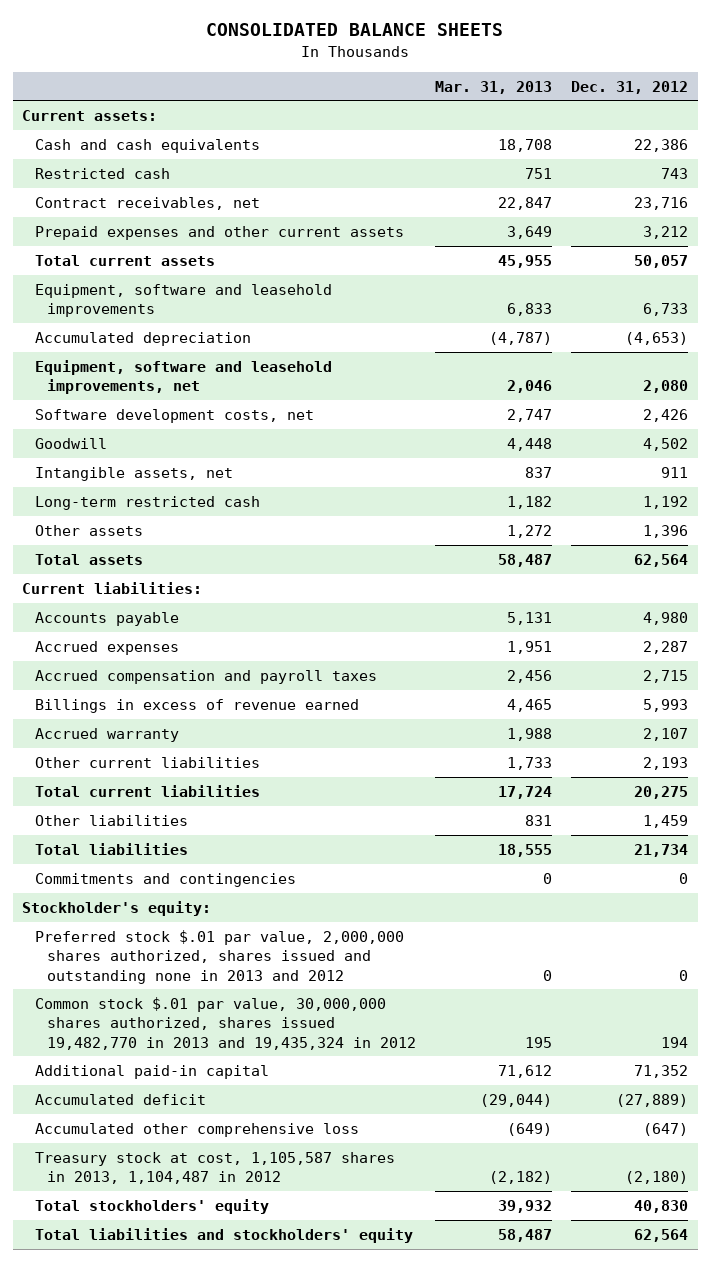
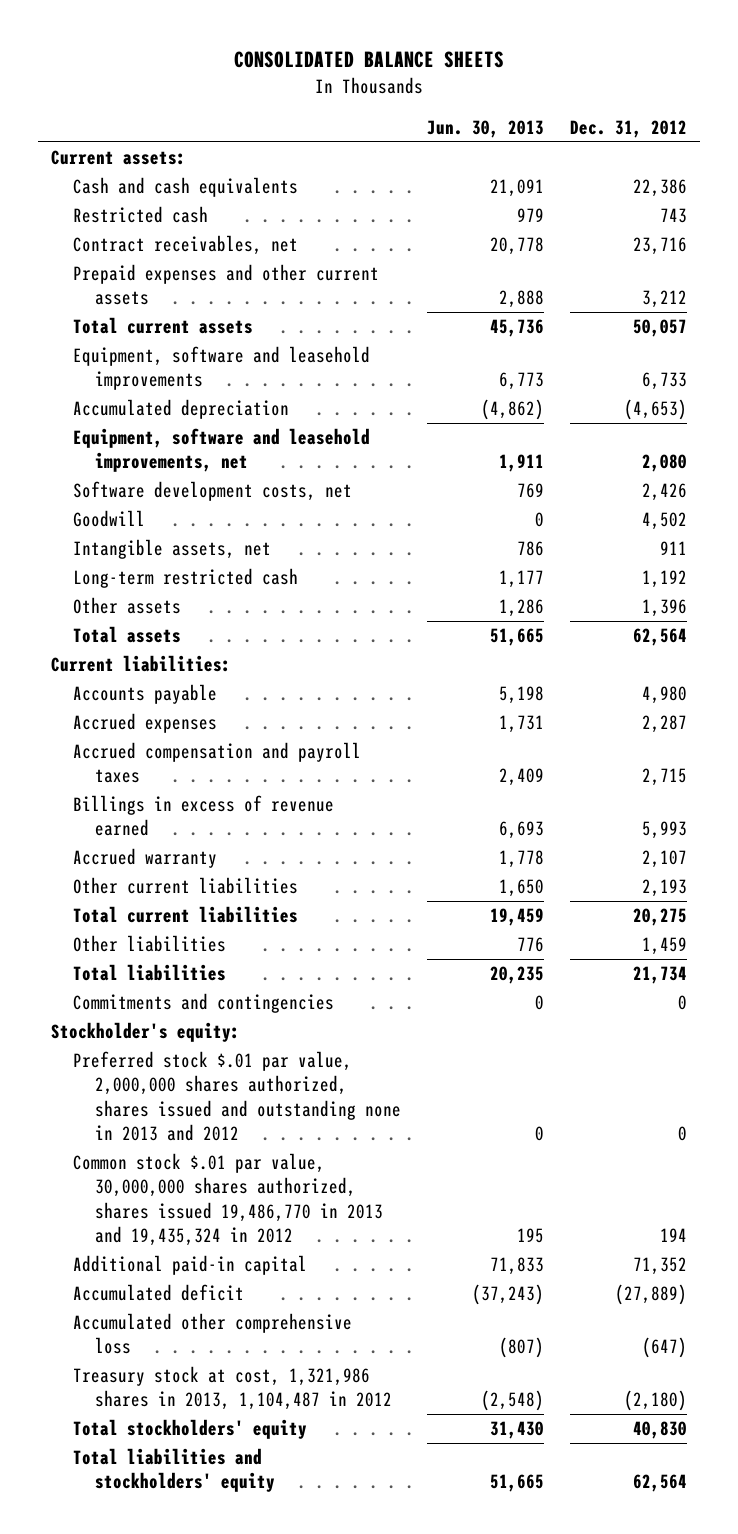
- | Mar. 31, 2013 | Dec. 31, 2012
+ | Jun. 30, 2013 | Dec. 31, 2012
- Common stock $.01 par value, 30,000,000 shares authorized, shares issued 19,482,770 in 2013 and 19,435,324 in 2012 | 195 | 194
+ Common stock $.01 par value, 30,000,000 shares authorized, shares issued 19,486,770 in 2013 and 19,435,324 in 2012 | 195 | 194
- Treasury stock at cost, 1,105,587 shares in 2013, 1,104,487 in 2012 | (2,182) | (2,180)
+ Treasury stock at cost, 1,321,986 shares in 2013, 1,104,487 in 2012 | (2,548) | (2,180)

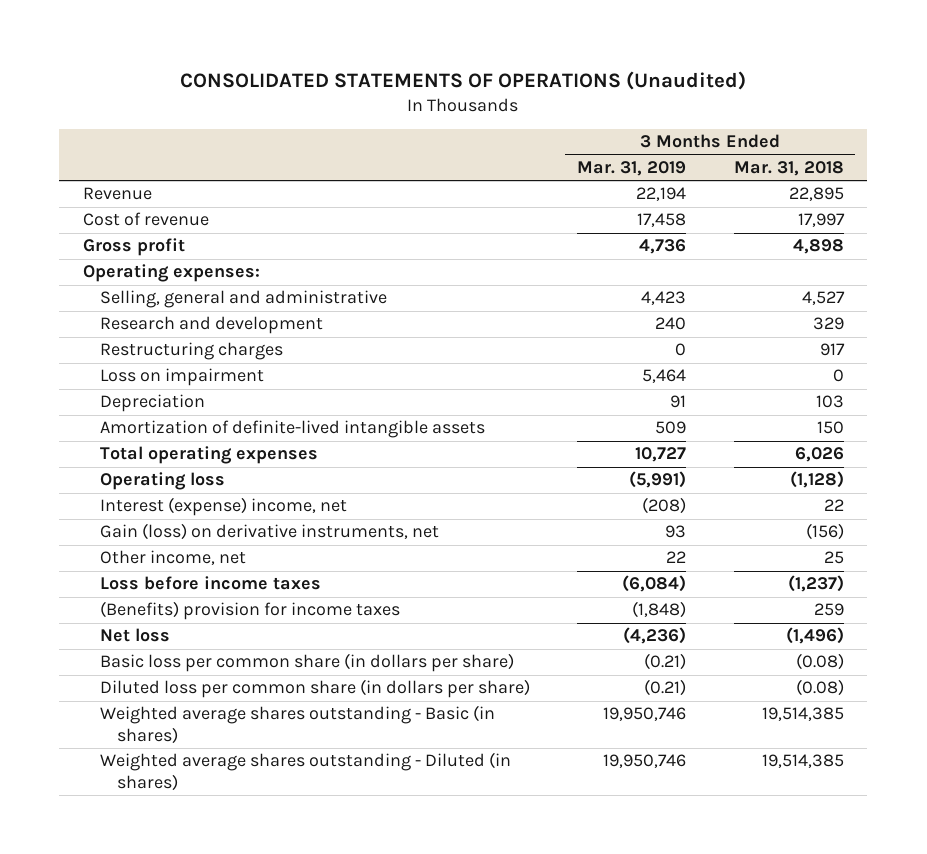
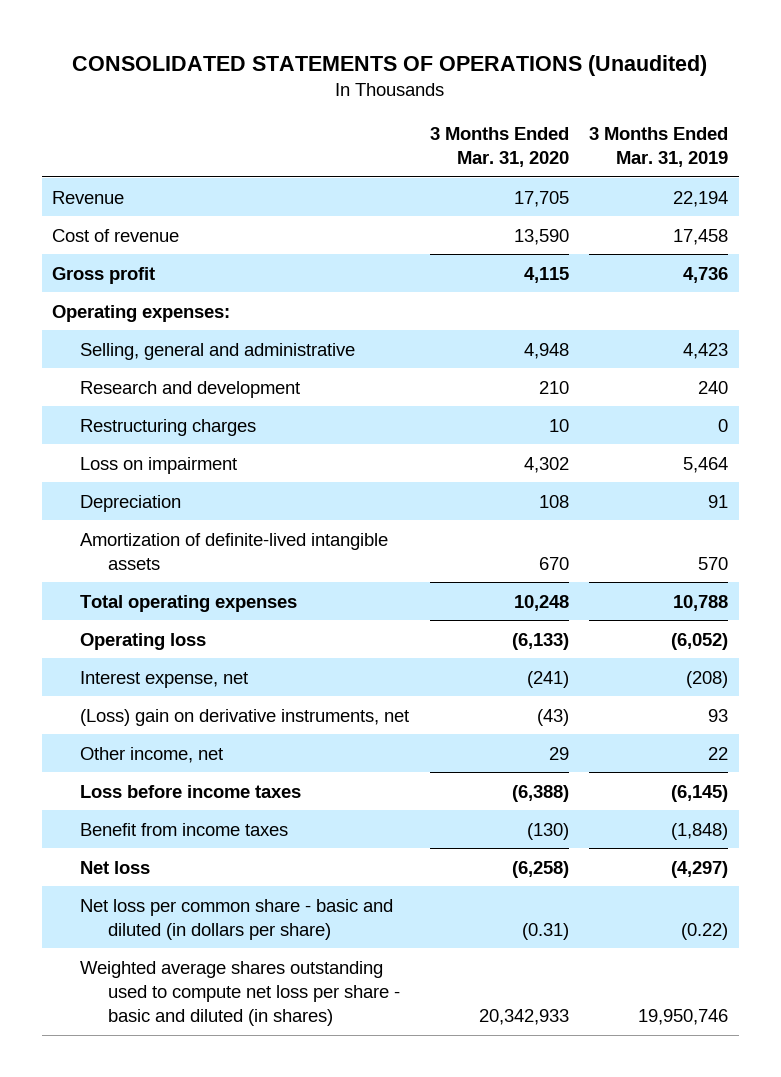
- | 3 Months Ended Mar. 31, 2019 | 3 Months Ended Mar. 31, 2018
+ | 3 Months Ended Mar. 31, 2020 | 3 Months Ended Mar. 31, 2019
- Amortization of definite-lived intangible assets | 509 | 150
- Total operating expenses | 10,727 | 6,026
- Operating loss | (5,991) | (1,128)
- Interest (expense) income, net | (208) | 22
- Gain (loss) on derivative instruments, net | 93 | (156)
+ Amortization of definite-lived intangible assets | 670 | 570
+ Total operating expenses | 10,248 | 10,788
+ Operating loss | (6,133) | (6,052)
+ Interest expense, net | (241) | (208)
+ (Loss) gain on derivative instruments, net | (43) | 93
- Loss before income taxes | (6,084) | (1,237)
- (Benefits) provision for income taxes | (1,848) | 259
- Net loss | (4,236) | (1,496)
- Basic loss per common share (in dollars per share) | (0.21) | (0.08)
- Diluted loss per common share (in dollars per share) | (0.21) | (0.08)
- Weighted average shares outstanding - Basic (in shares) | 19,950,746 | 19,514,385
- Weighted average shares outstanding - Diluted (in shares) | 19,950,746 | 19,514,385
+ Loss before income taxes | (6,388) | (6,145)
+ Benefit from income taxes | (130) | (1,848)
+ Net loss | (6,258) | (4,297)
+ Net loss per common share - basic and diluted (in dollars per share) | (0.31) | (0.22)
+ Weighted average shares outstanding used to compute net loss per share - basic and diluted (in shares) | 20,342,933 | 19,950,746

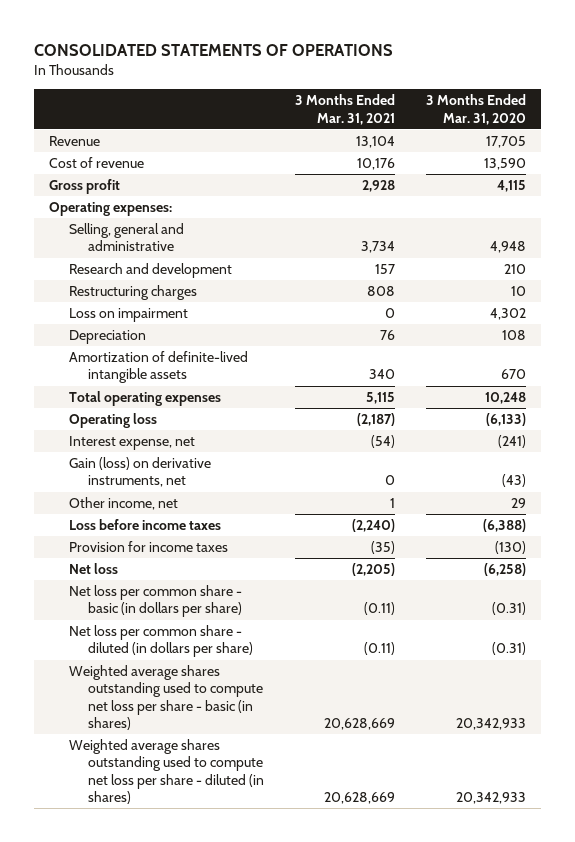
- CONSOLIDATED STATEMENTS OF OPERATIONS (Unaudited)
+ CONSOLIDATED STATEMENTS OF OPERATIONS
- | 3 Months Ended Mar. 31, 2020 | 3 Months Ended Mar. 31, 2019
+ | 3 Months Ended Mar. 31, 2021 | 3 Months Ended Mar. 31, 2020
- (Loss) gain on derivative instruments, net | (43) | 93
+ Gain (loss) on derivative instruments, net | 0 | (43)
- Benefit from income taxes | (130) | (1,848)
+ Provision for income taxes | (35) | (130)
- Net loss per common share - basic and diluted (in dollars per share) | (0.31) | (0.22)
- Weighted average shares outstanding used to compute net loss per share - basic and diluted (in shares) | 20,342,933 | 19,950,746
+ Net loss per common share - basic (in dollars per share) | (0.11) | (0.31)
+ Net loss per common share - diluted (in dollars per share) | (0.11) | (0.31)
+ Weighted average shares outstanding used to compute net loss per share - basic (in shares) | 20,628,669 | 20,342,933
+ Weighted average shares outstanding used to compute net loss per share - diluted (in shares) | 20,628,669 | 20,342,933

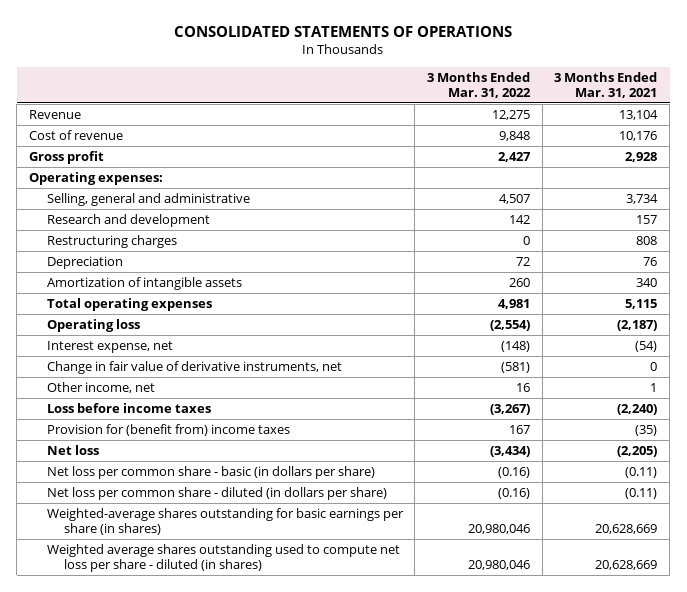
- | 3 Months Ended Mar. 31, 2021 | 3 Months Ended Mar. 31, 2020
+ | 3 Months Ended Mar. 31, 2022 | 3 Months Ended Mar. 31, 2021
- Loss on impairment | 0 | 4,302
- Amortization of definite-lived intangible assets | 340 | 670
+ Amortization of intangible assets | 260 | 340
- Gain (loss) on derivative instruments, net | 0 | (43)
+ Change in fair value of derivative instruments, net | (581) | 0
- Provision for income taxes | (35) | (130)
+ Provision for (benefit from) income taxes | 167 | (35)
- Weighted average shares outstanding used to compute net loss per share - basic (in shares) | 20,628,669 | 20,342,933
+ Weighted-average shares outstanding for basic earnings per share (in shares) | 20,980,046 | 20,628,669

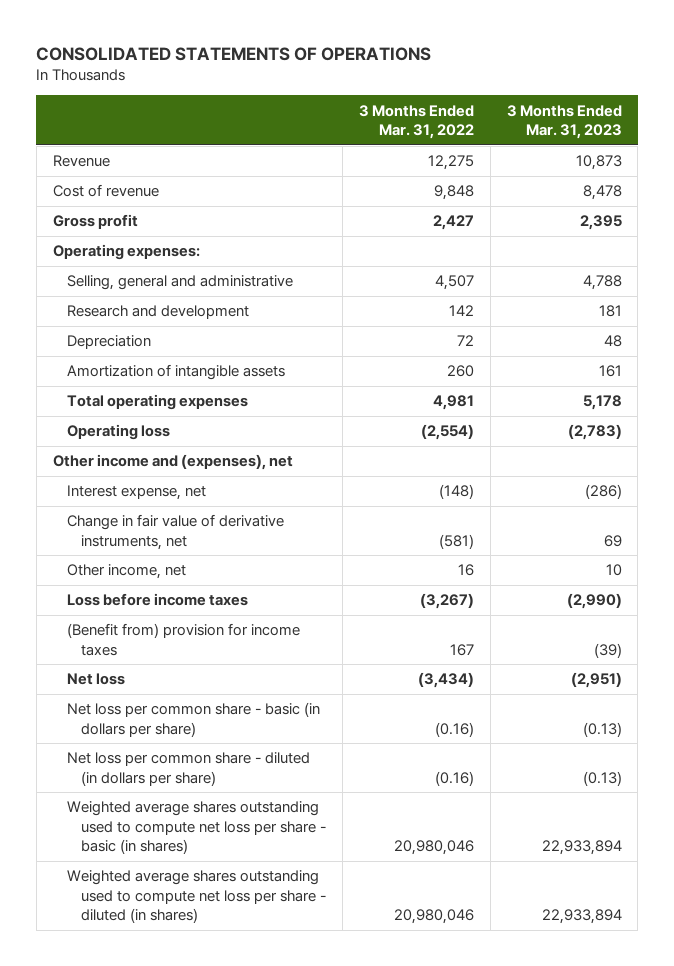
- | 3 Months Ended Mar. 31, 2022 | 3 Months Ended Mar. 31, 2021
+ | 3 Months Ended Mar. 31, 2022 | 3 Months Ended Mar. 31, 2023
- Restructuring charges | 0 | 808
+ Other income and (expenses), net
- Provision for (benefit from) income taxes | 167 | (35)
+ (Benefit from) provision for income taxes | 167 | (39)
- Weighted-average shares outstanding for basic earnings per share (in shares) | 20,980,046 | 20,628,669
+ Weighted average shares outstanding used to compute net loss per share - basic (in shares) | 20,980,046 | 22,933,894

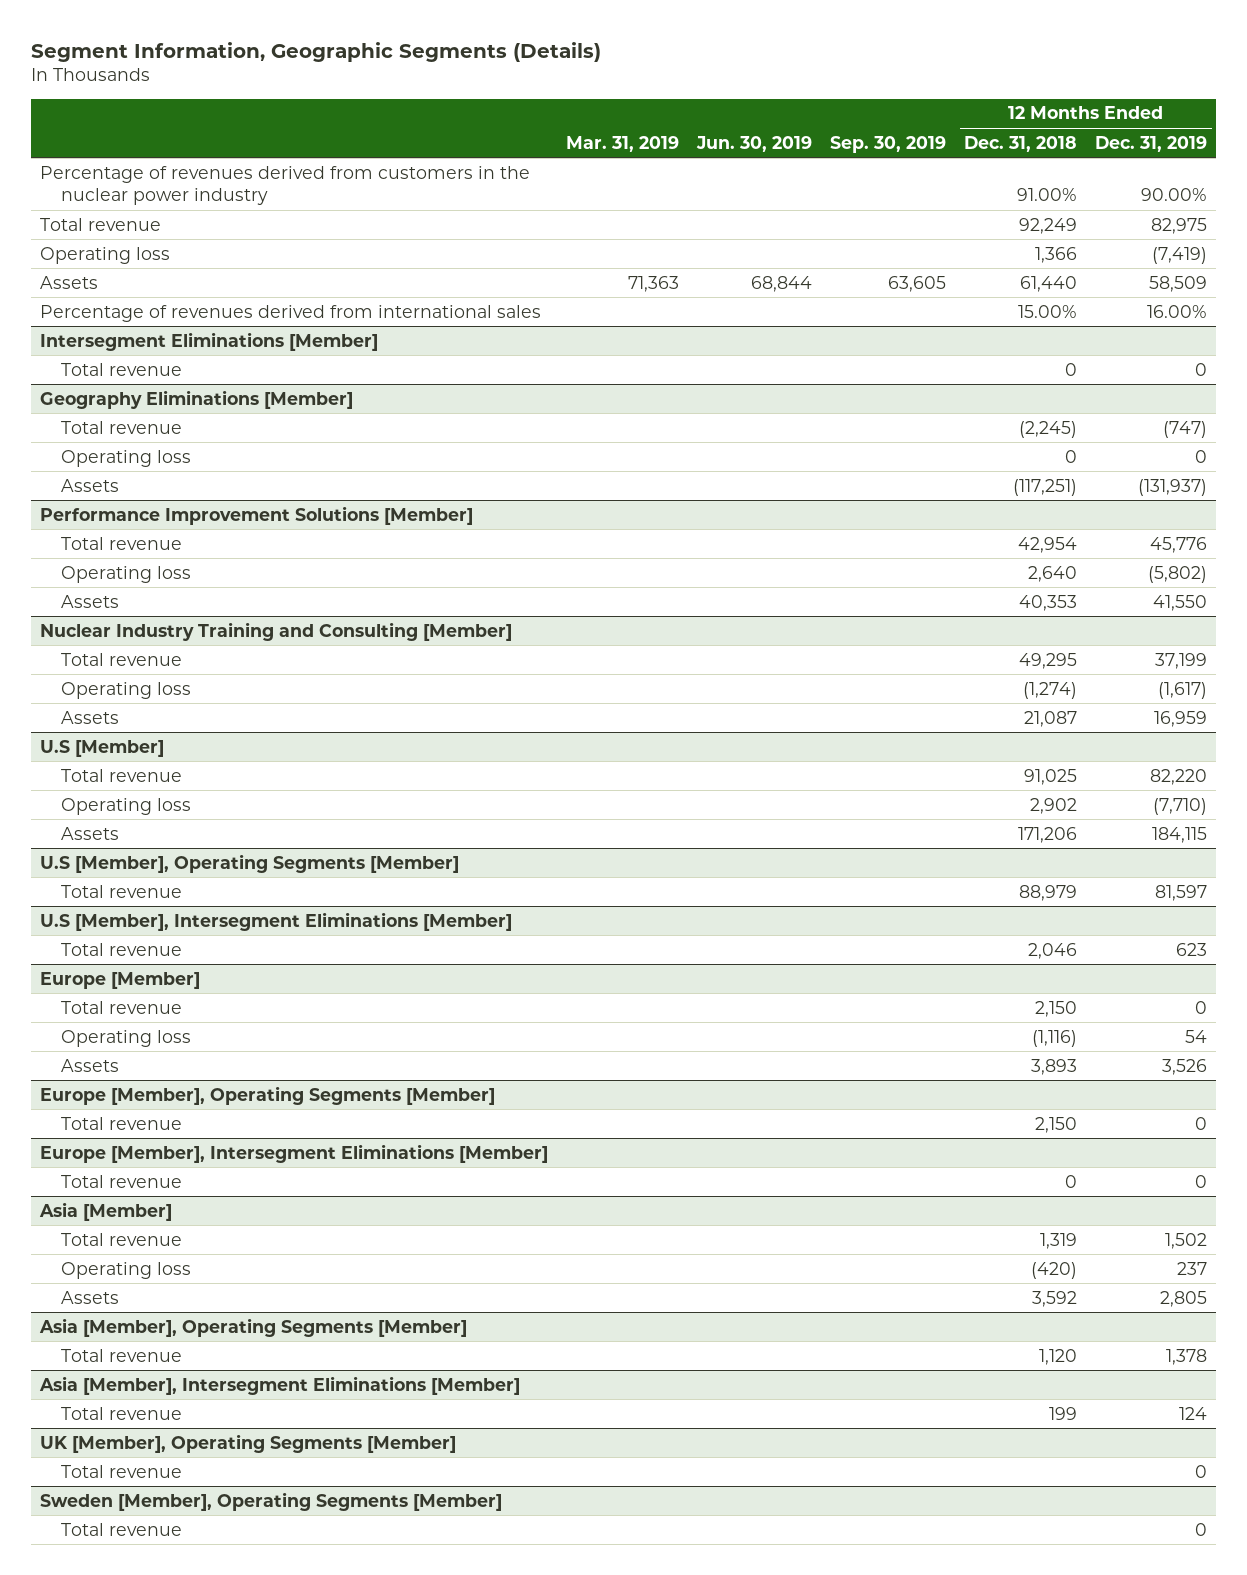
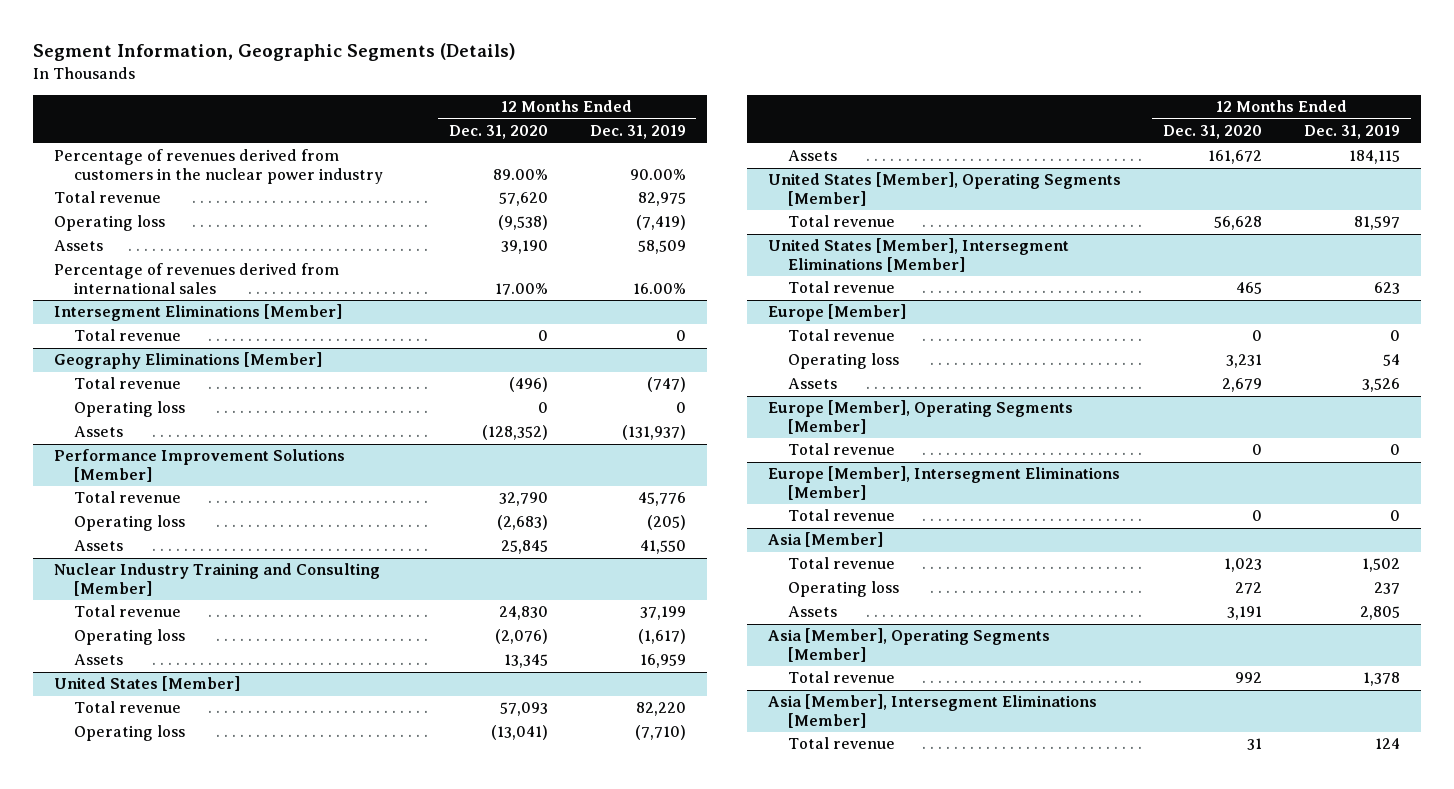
- | Mar. 31, 2019 | Jun. 30, 2019 | Sep. 30, 2019 | 12 Months Ended Dec. 31, 2018 | 12 Months Ended Dec. 31, 2019
+ | 12 Months Ended Dec. 31, 2020 | 12 Months Ended Dec. 31, 2019
@ Performance Improvement Solutions [Member]
- Operating loss | | | | 2,640 | (5,802)
+ Operating loss | (2,683) | (205)
- U.S [Member]
+ United States [Member]
- U.S [Member], Operating Segments [Member]
+ United States [Member], Operating Segments [Member]
- U.S [Member], Intersegment Eliminations [Member]
+ United States [Member], Intersegment Eliminations [Member]
- UK [Member], Operating Segments [Member]
- Total revenue | | | | | 0
- Sweden [Member], Operating Segments [Member]
- Total revenue | | | | | 0

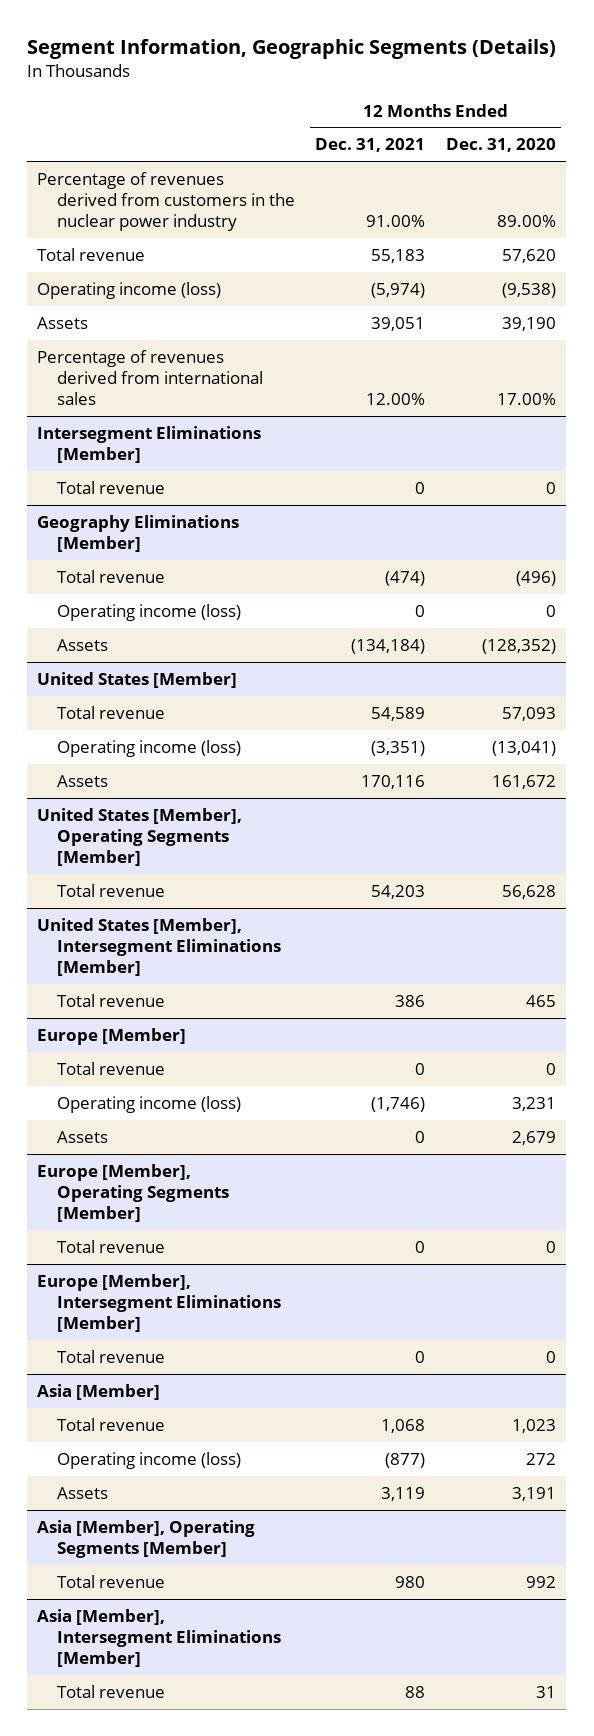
- | 12 Months Ended Dec. 31, 2020 | 12 Months Ended Dec. 31, 2019
+ | 12 Months Ended Dec. 31, 2021 | 12 Months Ended Dec. 31, 2020
- Operating loss | (9,538) | (7,419)
+ Operating income (loss) | (5,974) | (9,538)
@ Geography Eliminations [Member]
- Operating loss | 0 | 0
+ Operating income (loss) | 0 | 0
- Performance Improvement Solutions [Member]
- Total revenue | 32,790 | 45,776
- Operating loss | (2,683) | (205)
- Assets | 25,845 | 41,550
- Nuclear Industry Training and Consulting [Member]
- Total revenue | 24,830 | 37,199
- Operating loss | (2,076) | (1,617)
- Assets | 13,345 | 16,959
@ United States [Member]
- Operating loss | (13,041) | (7,710)
+ Operating income (loss) | (3,351) | (13,041)
@ Europe [Member]
- Operating loss | 3,231 | 54
+ Operating income (loss) | (1,746) | 3,231
@ Asia [Member]
- Operating loss | 272 | 237
+ Operating income (loss) | (877) | 272

